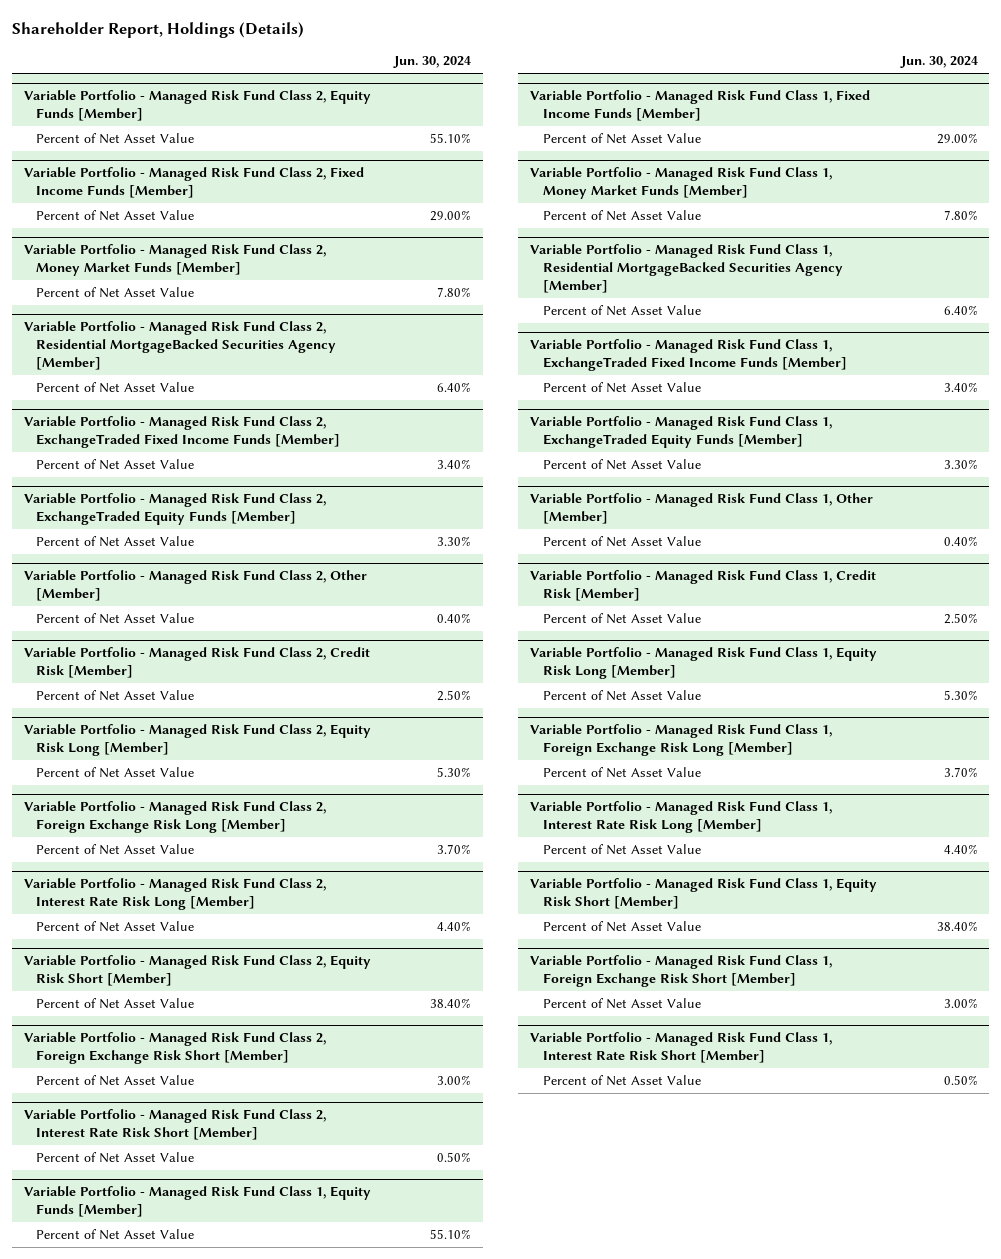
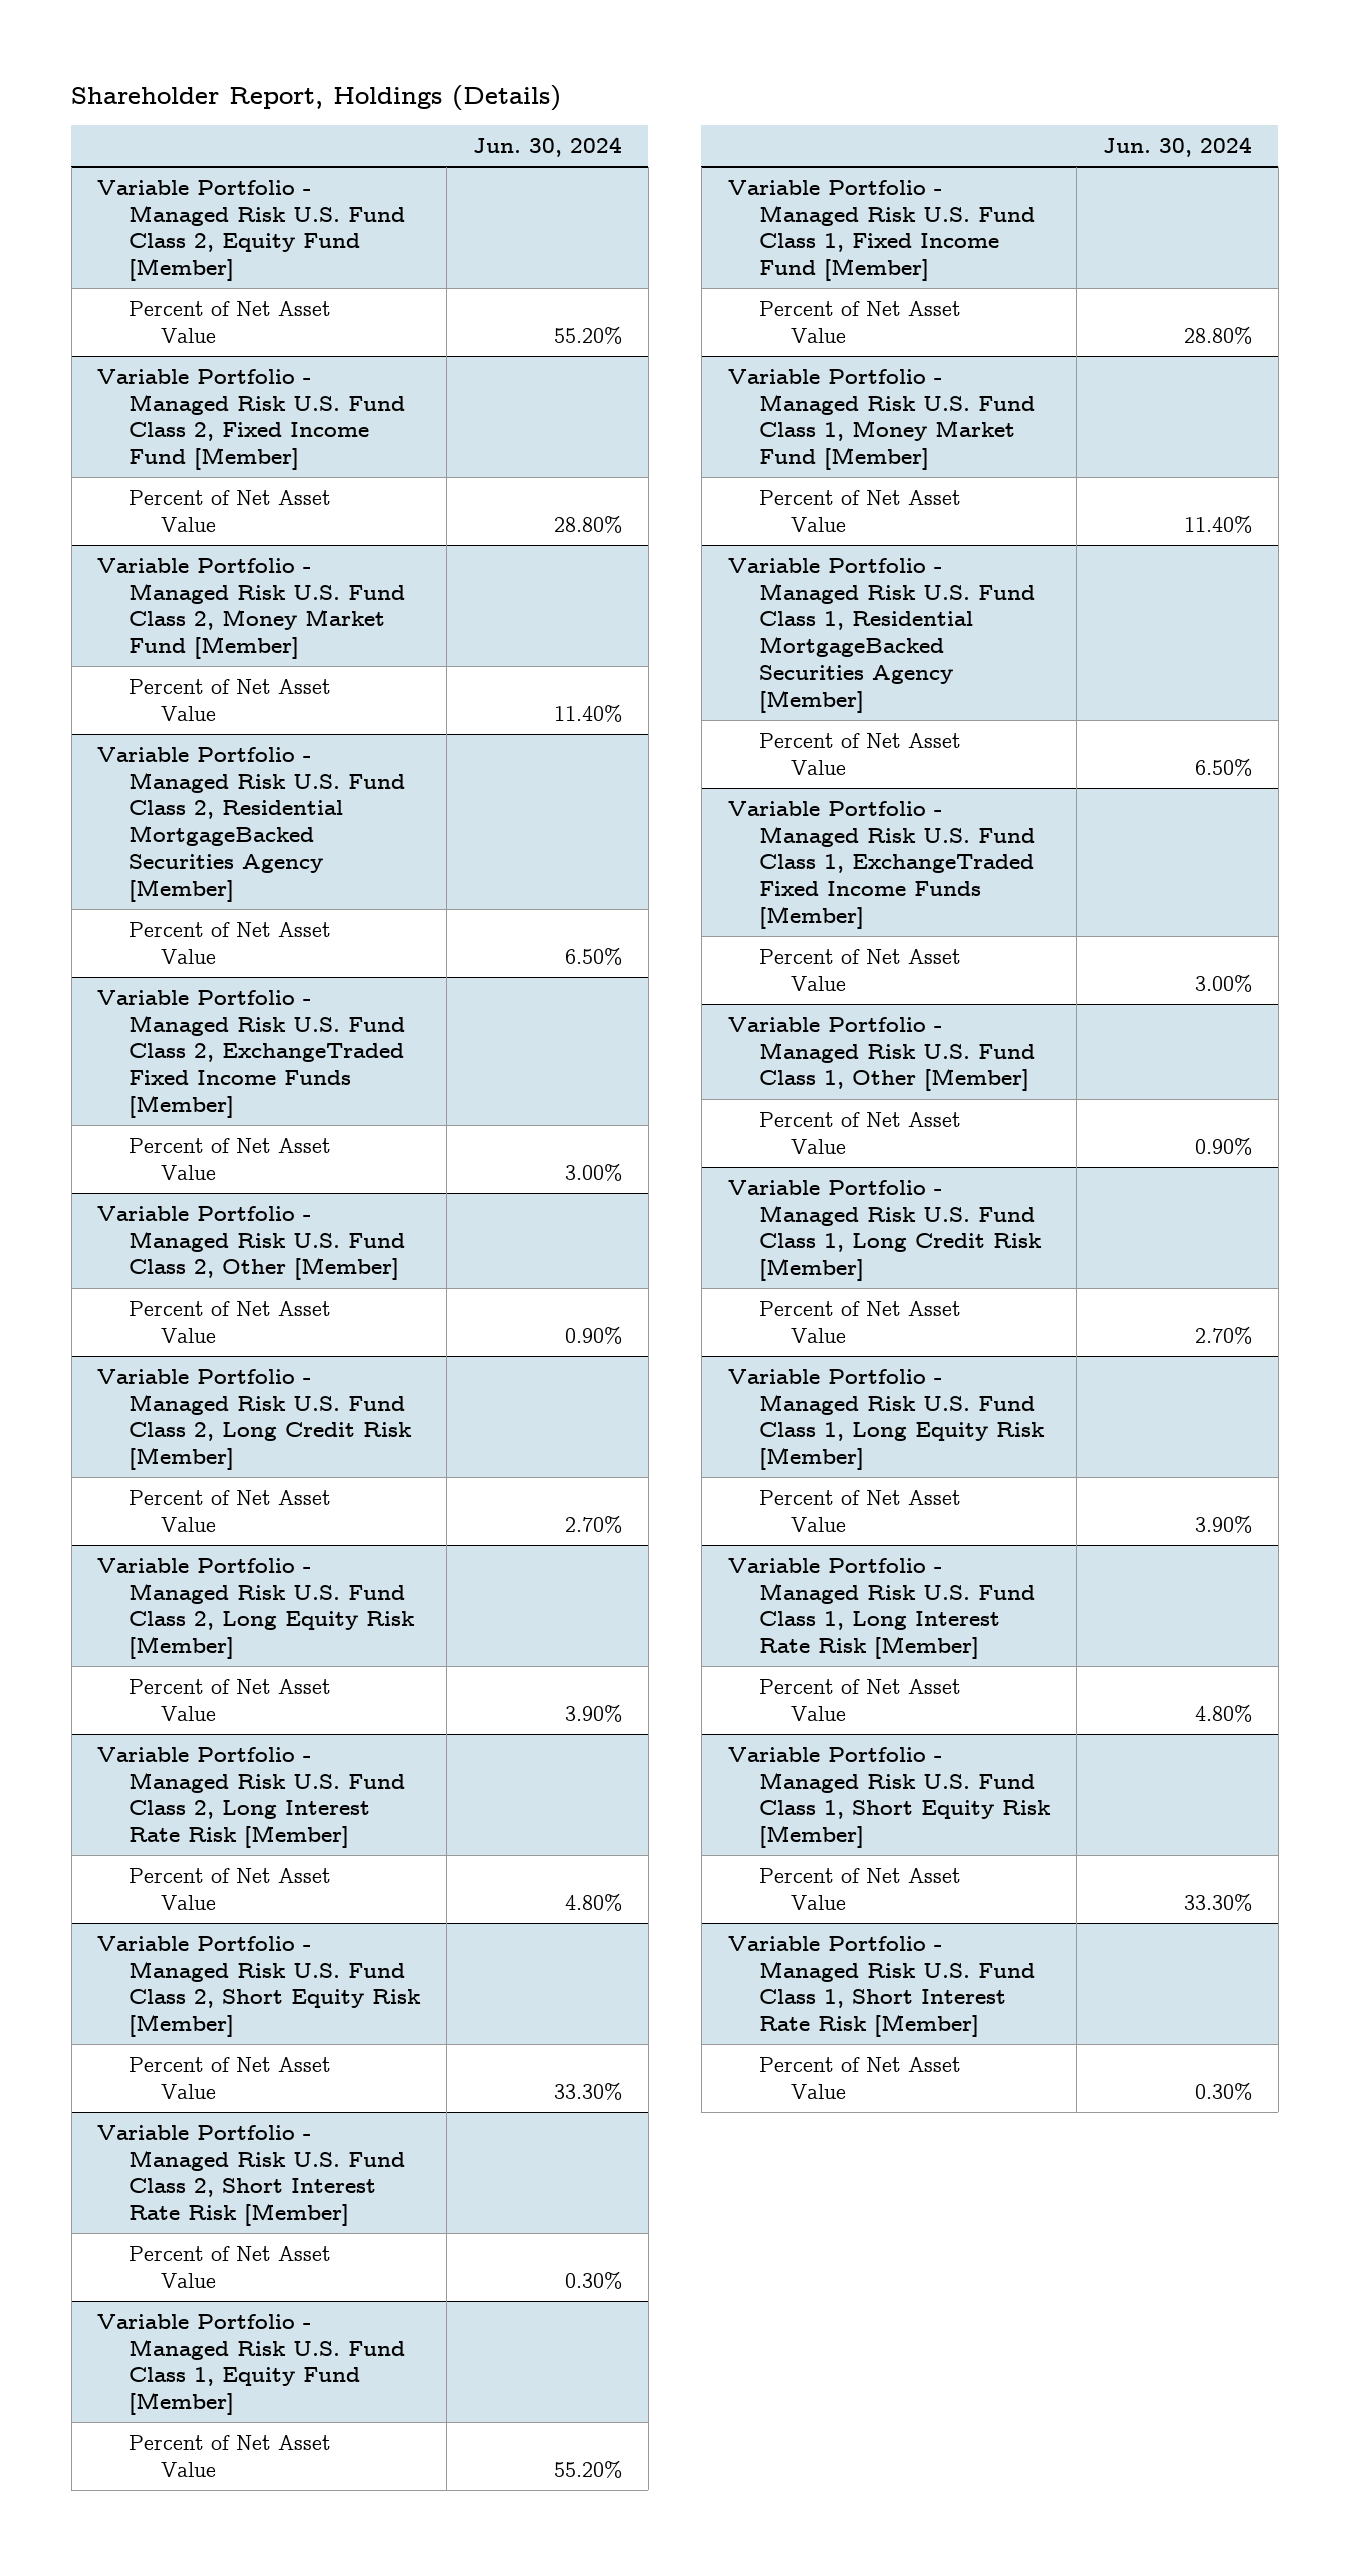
- Variable Portfolio - Managed Risk Fund Class 2, Equity Funds [Member]
- Percent of Net Asset Value | 55.10%
- Variable Portfolio - Managed Risk Fund Class 2, Fixed Income Funds [Member]
- Percent of Net Asset Value | 29.00%
- Variable Portfolio - Managed Risk Fund Class 2, Money Market Funds [Member]
- Percent of Net Asset Value | 7.80%
- Variable Portfolio - Managed Risk Fund Class 2, Residential MortgageBacked Securities Agency [Member]
- Percent of Net Asset Value | 6.40%
- Variable Portfolio - Managed Risk Fund Class 2, ExchangeTraded Fixed Income Funds [Member]
- Percent of Net Asset Value | 3.40%
- Variable Portfolio - Managed Risk Fund Class 2, ExchangeTraded Equity Funds [Member]
- Percent of Net Asset Value | 3.30%
- Variable Portfolio - Managed Risk Fund Class 2, Other [Member]
- Percent of Net Asset Value | 0.40%
- Variable Portfolio - Managed Risk Fund Class 2, Credit Risk [Member]
- Percent of Net Asset Value | 2.50%
- Variable Portfolio - Managed Risk Fund Class 2, Equity Risk Long [Member]
- Percent of Net Asset Value | 5.30%
- Variable Portfolio - Managed Risk Fund Class 2, Foreign Exchange Risk Long [Member]
- Percent of Net Asset Value | 3.70%
- Variable Portfolio - Managed Risk Fund Class 2, Interest Rate Risk Long [Member]
- Percent of Net Asset Value | 4.40%
- Variable Portfolio - Managed Risk Fund Class 2, Equity Risk Short [Member]
- Percent of Net Asset Value | 38.40%
- Variable Portfolio - Managed Risk Fund Class 2, Foreign Exchange Risk Short [Member]
+ Variable Portfolio - Managed Risk U.S. Fund Class 2, Equity Fund [Member]
+ Percent of Net Asset Value | 55.20%
+ Variable Portfolio - Managed Risk U.S. Fund Class 2, Fixed Income Fund [Member]
+ Percent of Net Asset Value | 28.80%
+ Variable Portfolio - Managed Risk U.S. Fund Class 2, Money Market Fund [Member]
+ Percent of Net Asset Value | 11.40%
+ Variable Portfolio - Managed Risk U.S. Fund Class 2, Residential MortgageBacked Securities Agency [Member]
+ Percent of Net Asset Value | 6.50%
+ Variable Portfolio - Managed Risk U.S. Fund Class 2, ExchangeTraded Fixed Income Funds [Member]
- Variable Portfolio - Managed Risk Fund Class 2, Interest Rate Risk Short [Member]
- Percent of Net Asset Value | 0.50%
- Variable Portfolio - Managed Risk Fund Class 1, Equity Funds [Member]
- Percent of Net Asset Value | 55.10%
- Variable Portfolio - Managed Risk Fund Class 1, Fixed Income Funds [Member]
- Percent of Net Asset Value | 29.00%
- Variable Portfolio - Managed Risk Fund Class 1, Money Market Funds [Member]
- Percent of Net Asset Value | 7.80%
- Variable Portfolio - Managed Risk Fund Class 1, Residential MortgageBacked Securities Agency [Member]
- Percent of Net Asset Value | 6.40%
- Variable Portfolio - Managed Risk Fund Class 1, ExchangeTraded Fixed Income Funds [Member]
- Percent of Net Asset Value | 3.40%
- Variable Portfolio - Managed Risk Fund Class 1, ExchangeTraded Equity Funds [Member]
- Percent of Net Asset Value | 3.30%
- Variable Portfolio - Managed Risk Fund Class 1, Other [Member]
- Percent of Net Asset Value | 0.40%
- Variable Portfolio - Managed Risk Fund Class 1, Credit Risk [Member]
- Percent of Net Asset Value | 2.50%
- Variable Portfolio - Managed Risk Fund Class 1, Equity Risk Long [Member]
- Percent of Net Asset Value | 5.30%
- Variable Portfolio - Managed Risk Fund Class 1, Foreign Exchange Risk Long [Member]
- Percent of Net Asset Value | 3.70%
- Variable Portfolio - Managed Risk Fund Class 1, Interest Rate Risk Long [Member]
- Percent of Net Asset Value | 4.40%
- Variable Portfolio - Managed Risk Fund Class 1, Equity Risk Short [Member]
- Percent of Net Asset Value | 38.40%
- Variable Portfolio - Managed Risk Fund Class 1, Foreign Exchange Risk Short [Member]
+ Variable Portfolio - Managed Risk U.S. Fund Class 2, Other [Member]
+ Percent of Net Asset Value | 0.90%
+ Variable Portfolio - Managed Risk U.S. Fund Class 2, Long Credit Risk [Member]
+ Percent of Net Asset Value | 2.70%
+ Variable Portfolio - Managed Risk U.S. Fund Class 2, Long Equity Risk [Member]
+ Percent of Net Asset Value | 3.90%
+ Variable Portfolio - Managed Risk U.S. Fund Class 2, Long Interest Rate Risk [Member]
+ Percent of Net Asset Value | 4.80%
+ Variable Portfolio - Managed Risk U.S. Fund Class 2, Short Equity Risk [Member]
+ Percent of Net Asset Value | 33.30%
+ Variable Portfolio - Managed Risk U.S. Fund Class 2, Short Interest Rate Risk [Member]
+ Percent of Net Asset Value | 0.30%
+ Variable Portfolio - Managed Risk U.S. Fund Class 1, Equity Fund [Member]
+ Percent of Net Asset Value | 55.20%
+ Variable Portfolio - Managed Risk U.S. Fund Class 1, Fixed Income Fund [Member]
+ Percent of Net Asset Value | 28.80%
+ Variable Portfolio - Managed Risk U.S. Fund Class 1, Money Market Fund [Member]
+ Percent of Net Asset Value | 11.40%
+ Variable Portfolio - Managed Risk U.S. Fund Class 1, Residential MortgageBacked Securities Agency [Member]
+ Percent of Net Asset Value | 6.50%
+ Variable Portfolio - Managed Risk U.S. Fund Class 1, ExchangeTraded Fixed Income Funds [Member]
- Variable Portfolio - Managed Risk Fund Class 1, Interest Rate Risk Short [Member]
- Percent of Net Asset Value | 0.50%
+ Variable Portfolio - Managed Risk U.S. Fund Class 1, Other [Member]
+ Percent of Net Asset Value | 0.90%
+ Variable Portfolio - Managed Risk U.S. Fund Class 1, Long Credit Risk [Member]
+ Percent of Net Asset Value | 2.70%
+ Variable Portfolio - Managed Risk U.S. Fund Class 1, Long Equity Risk [Member]
+ Percent of Net Asset Value | 3.90%
+ Variable Portfolio - Managed Risk U.S. Fund Class 1, Long Interest Rate Risk [Member]
+ Percent of Net Asset Value | 4.80%
+ Variable Portfolio - Managed Risk U.S. Fund Class 1, Short Equity Risk [Member]
+ Percent of Net Asset Value | 33.30%
+ Variable Portfolio - Managed Risk U.S. Fund Class 1, Short Interest Rate Risk [Member]
+ Percent of Net Asset Value | 0.30%

